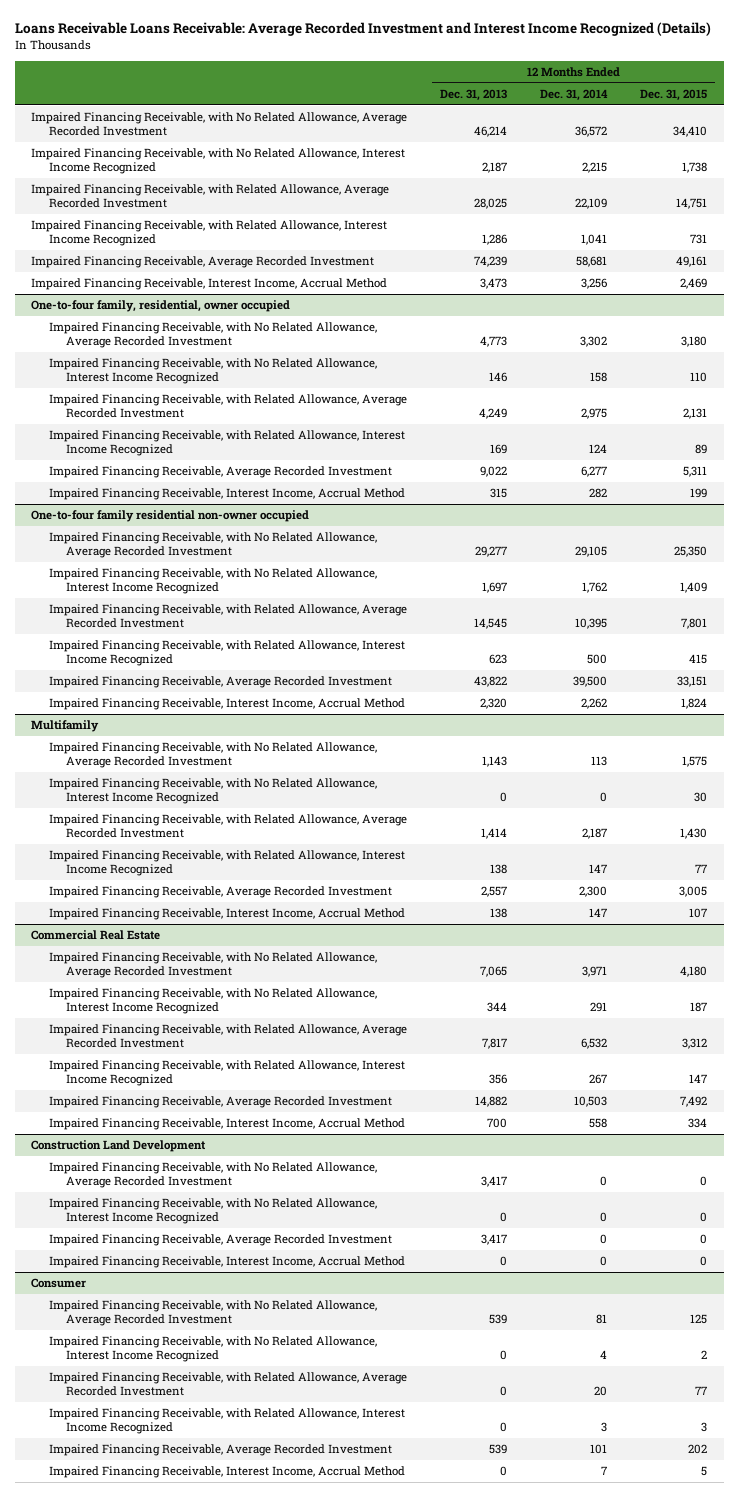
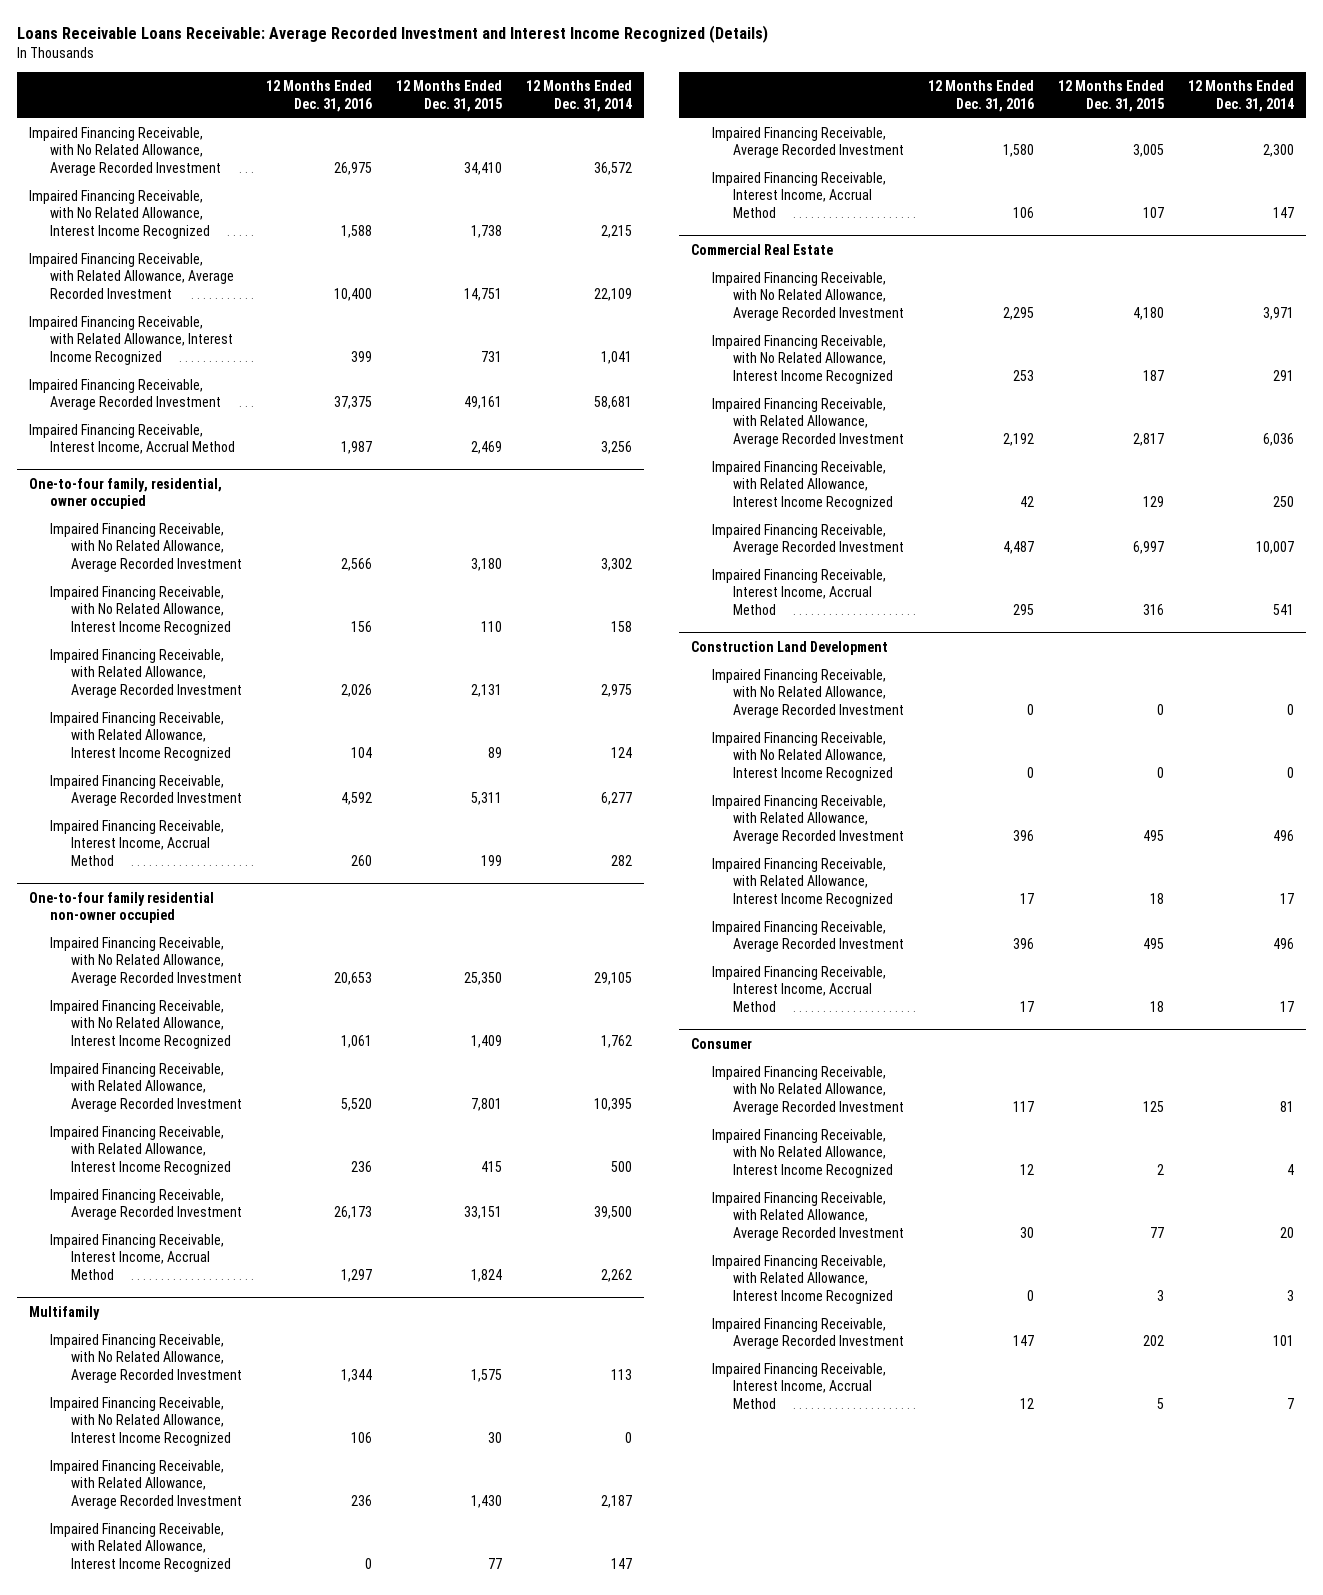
- | 12 Months Ended Dec. 31, 2013 | 12 Months Ended Dec. 31, 2014 | 12 Months Ended Dec. 31, 2015
+ | 12 Months Ended Dec. 31, 2016 | 12 Months Ended Dec. 31, 2015 | 12 Months Ended Dec. 31, 2014
@ Commercial Real Estate
- Impaired Financing Receivable, with Related Allowance, Average Recorded Investment | 7,817 | 6,532 | 3,312
- Impaired Financing Receivable, with Related Allowance, Interest Income Recognized | 356 | 267 | 147
- Impaired Financing Receivable, Average Recorded Investment | 14,882 | 10,503 | 7,492
- Impaired Financing Receivable, Interest Income, Accrual Method | 700 | 558 | 334
+ Impaired Financing Receivable, with Related Allowance, Average Recorded Investment | 2,192 | 2,817 | 6,036
+ Impaired Financing Receivable, with Related Allowance, Interest Income Recognized | 42 | 129 | 250
+ Impaired Financing Receivable, Average Recorded Investment | 4,487 | 6,997 | 10,007
+ Impaired Financing Receivable, Interest Income, Accrual Method | 295 | 316 | 541
@ Construction Land Development
- Impaired Financing Receivable, Average Recorded Investment | 3,417 | 0 | 0
- Impaired Financing Receivable, Interest Income, Accrual Method | 0 | 0 | 0
+ Impaired Financing Receivable, with Related Allowance, Average Recorded Investment | 396 | 495 | 496
+ Impaired Financing Receivable, with Related Allowance, Interest Income Recognized | 17 | 18 | 17
+ Impaired Financing Receivable, Average Recorded Investment | 396 | 495 | 496
+ Impaired Financing Receivable, Interest Income, Accrual Method | 17 | 18 | 17

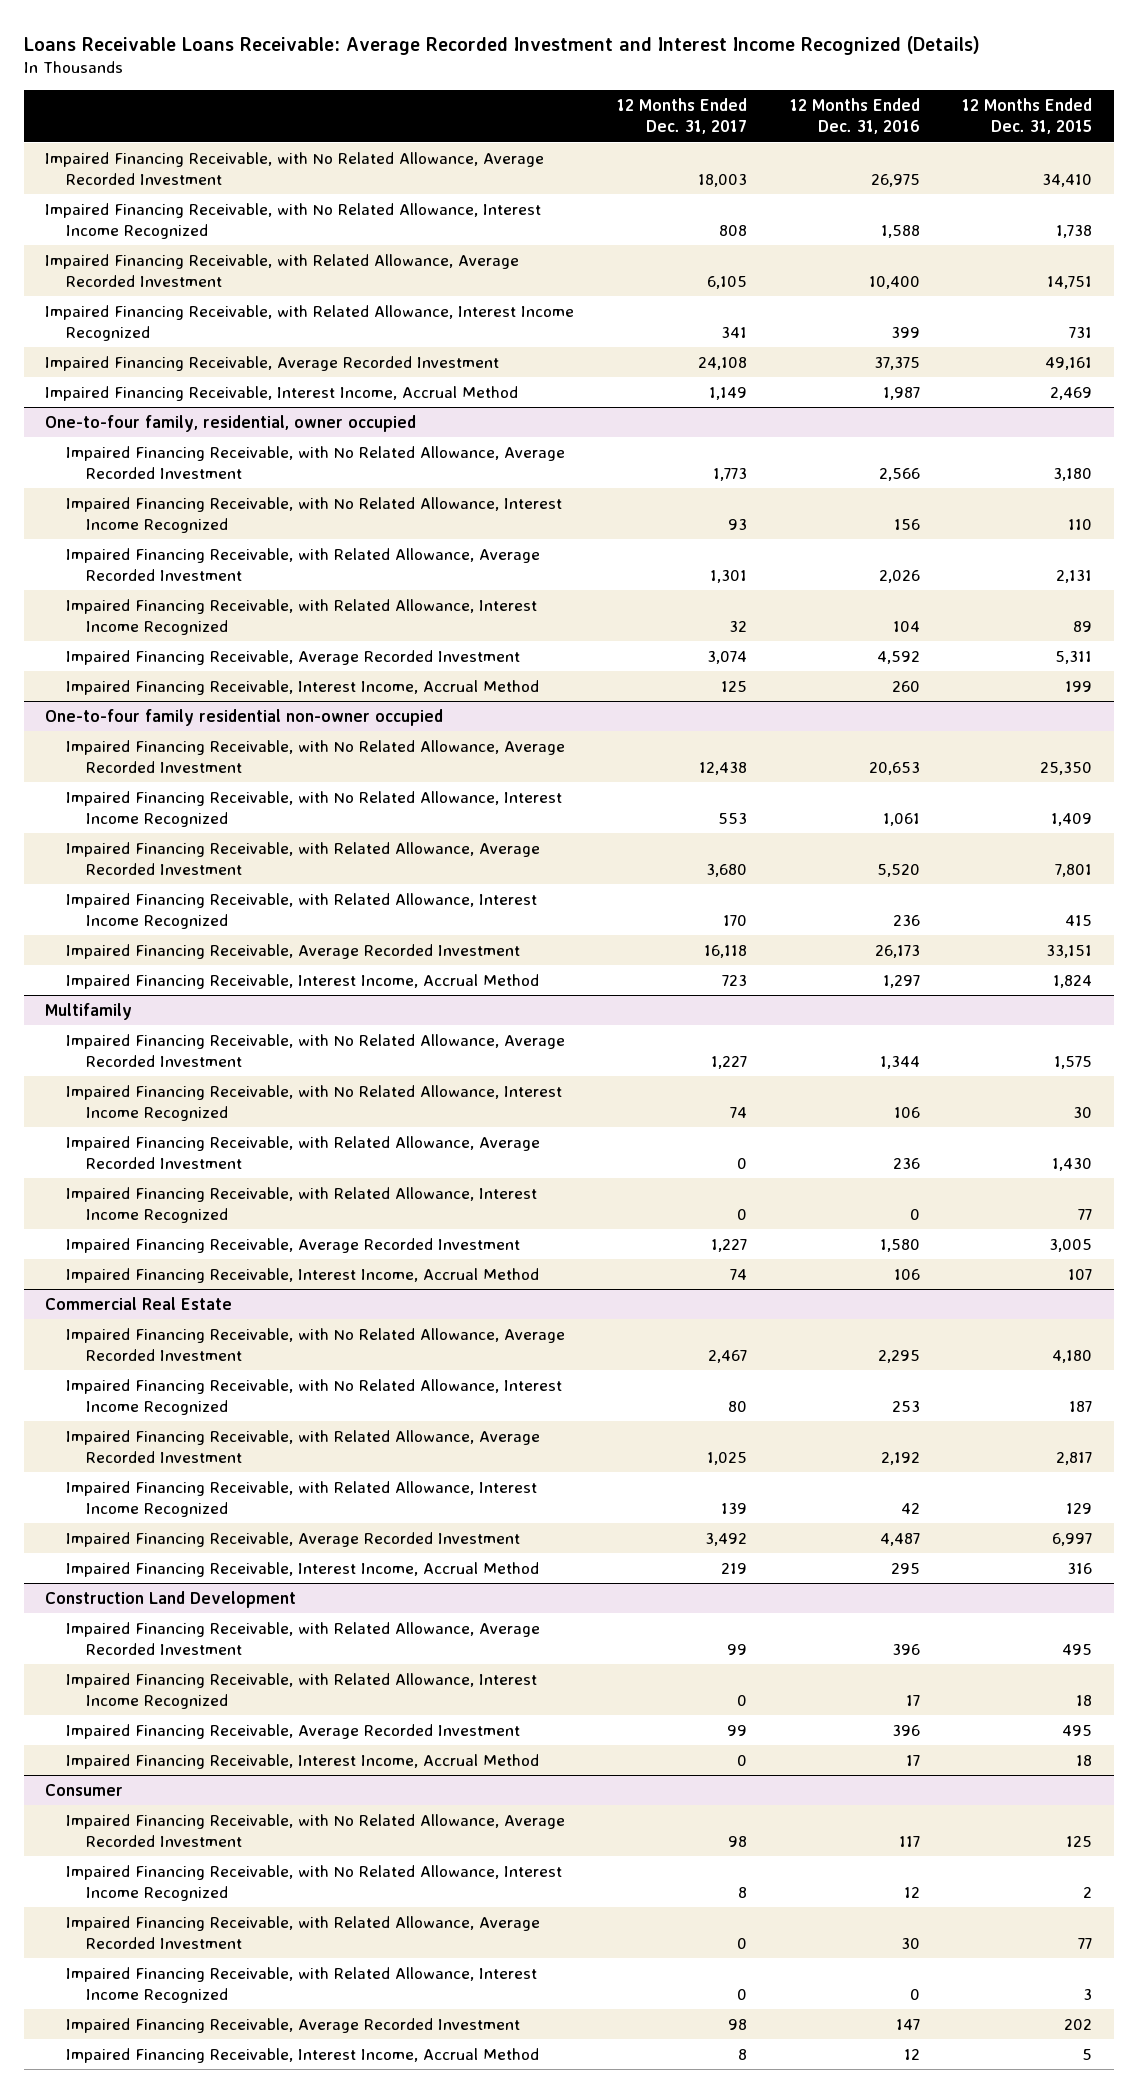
- | 12 Months Ended Dec. 31, 2016 | 12 Months Ended Dec. 31, 2015 | 12 Months Ended Dec. 31, 2014
+ | 12 Months Ended Dec. 31, 2017 | 12 Months Ended Dec. 31, 2016 | 12 Months Ended Dec. 31, 2015
@ Construction Land Development
- Impaired Financing Receivable, with No Related Allowance, Average Recorded Investment | 0 | 0 | 0
- Impaired Financing Receivable, with No Related Allowance, Interest Income Recognized | 0 | 0 | 0

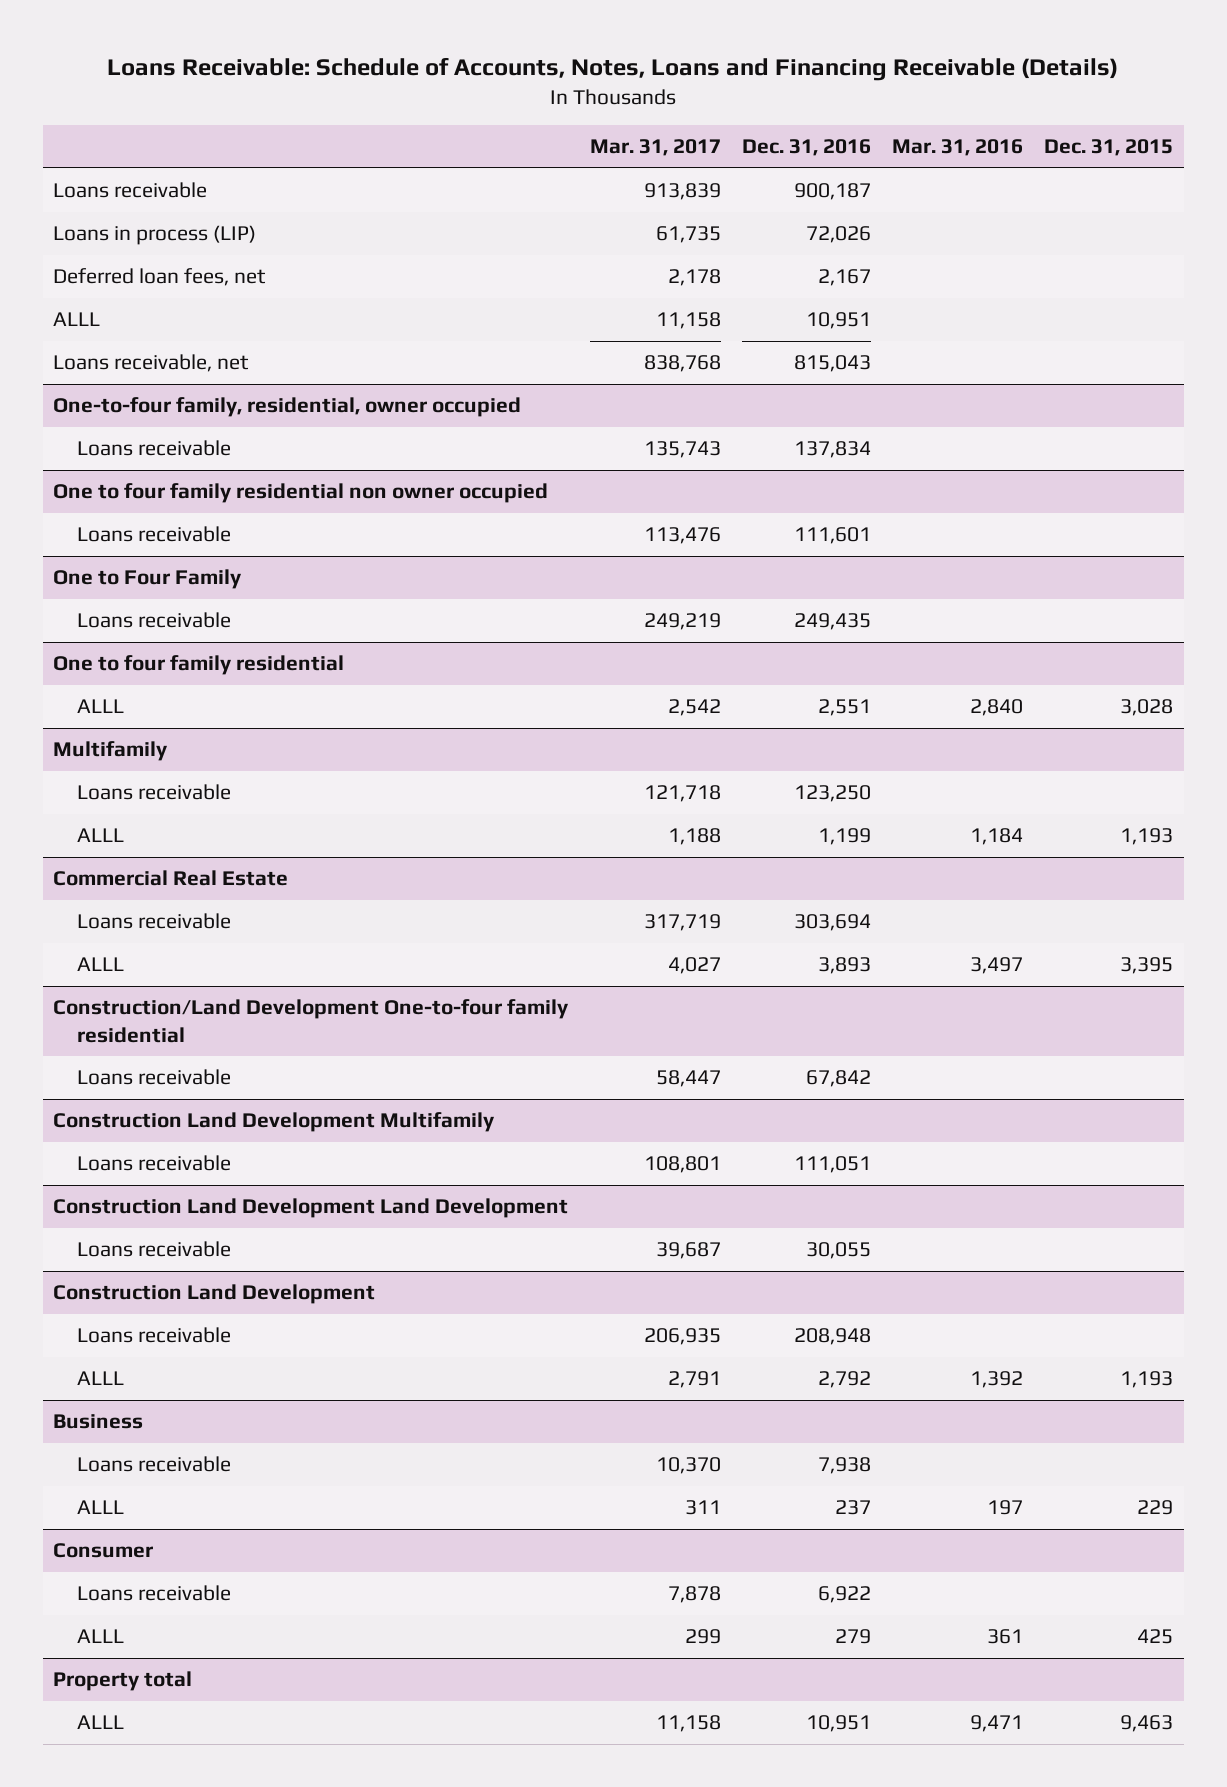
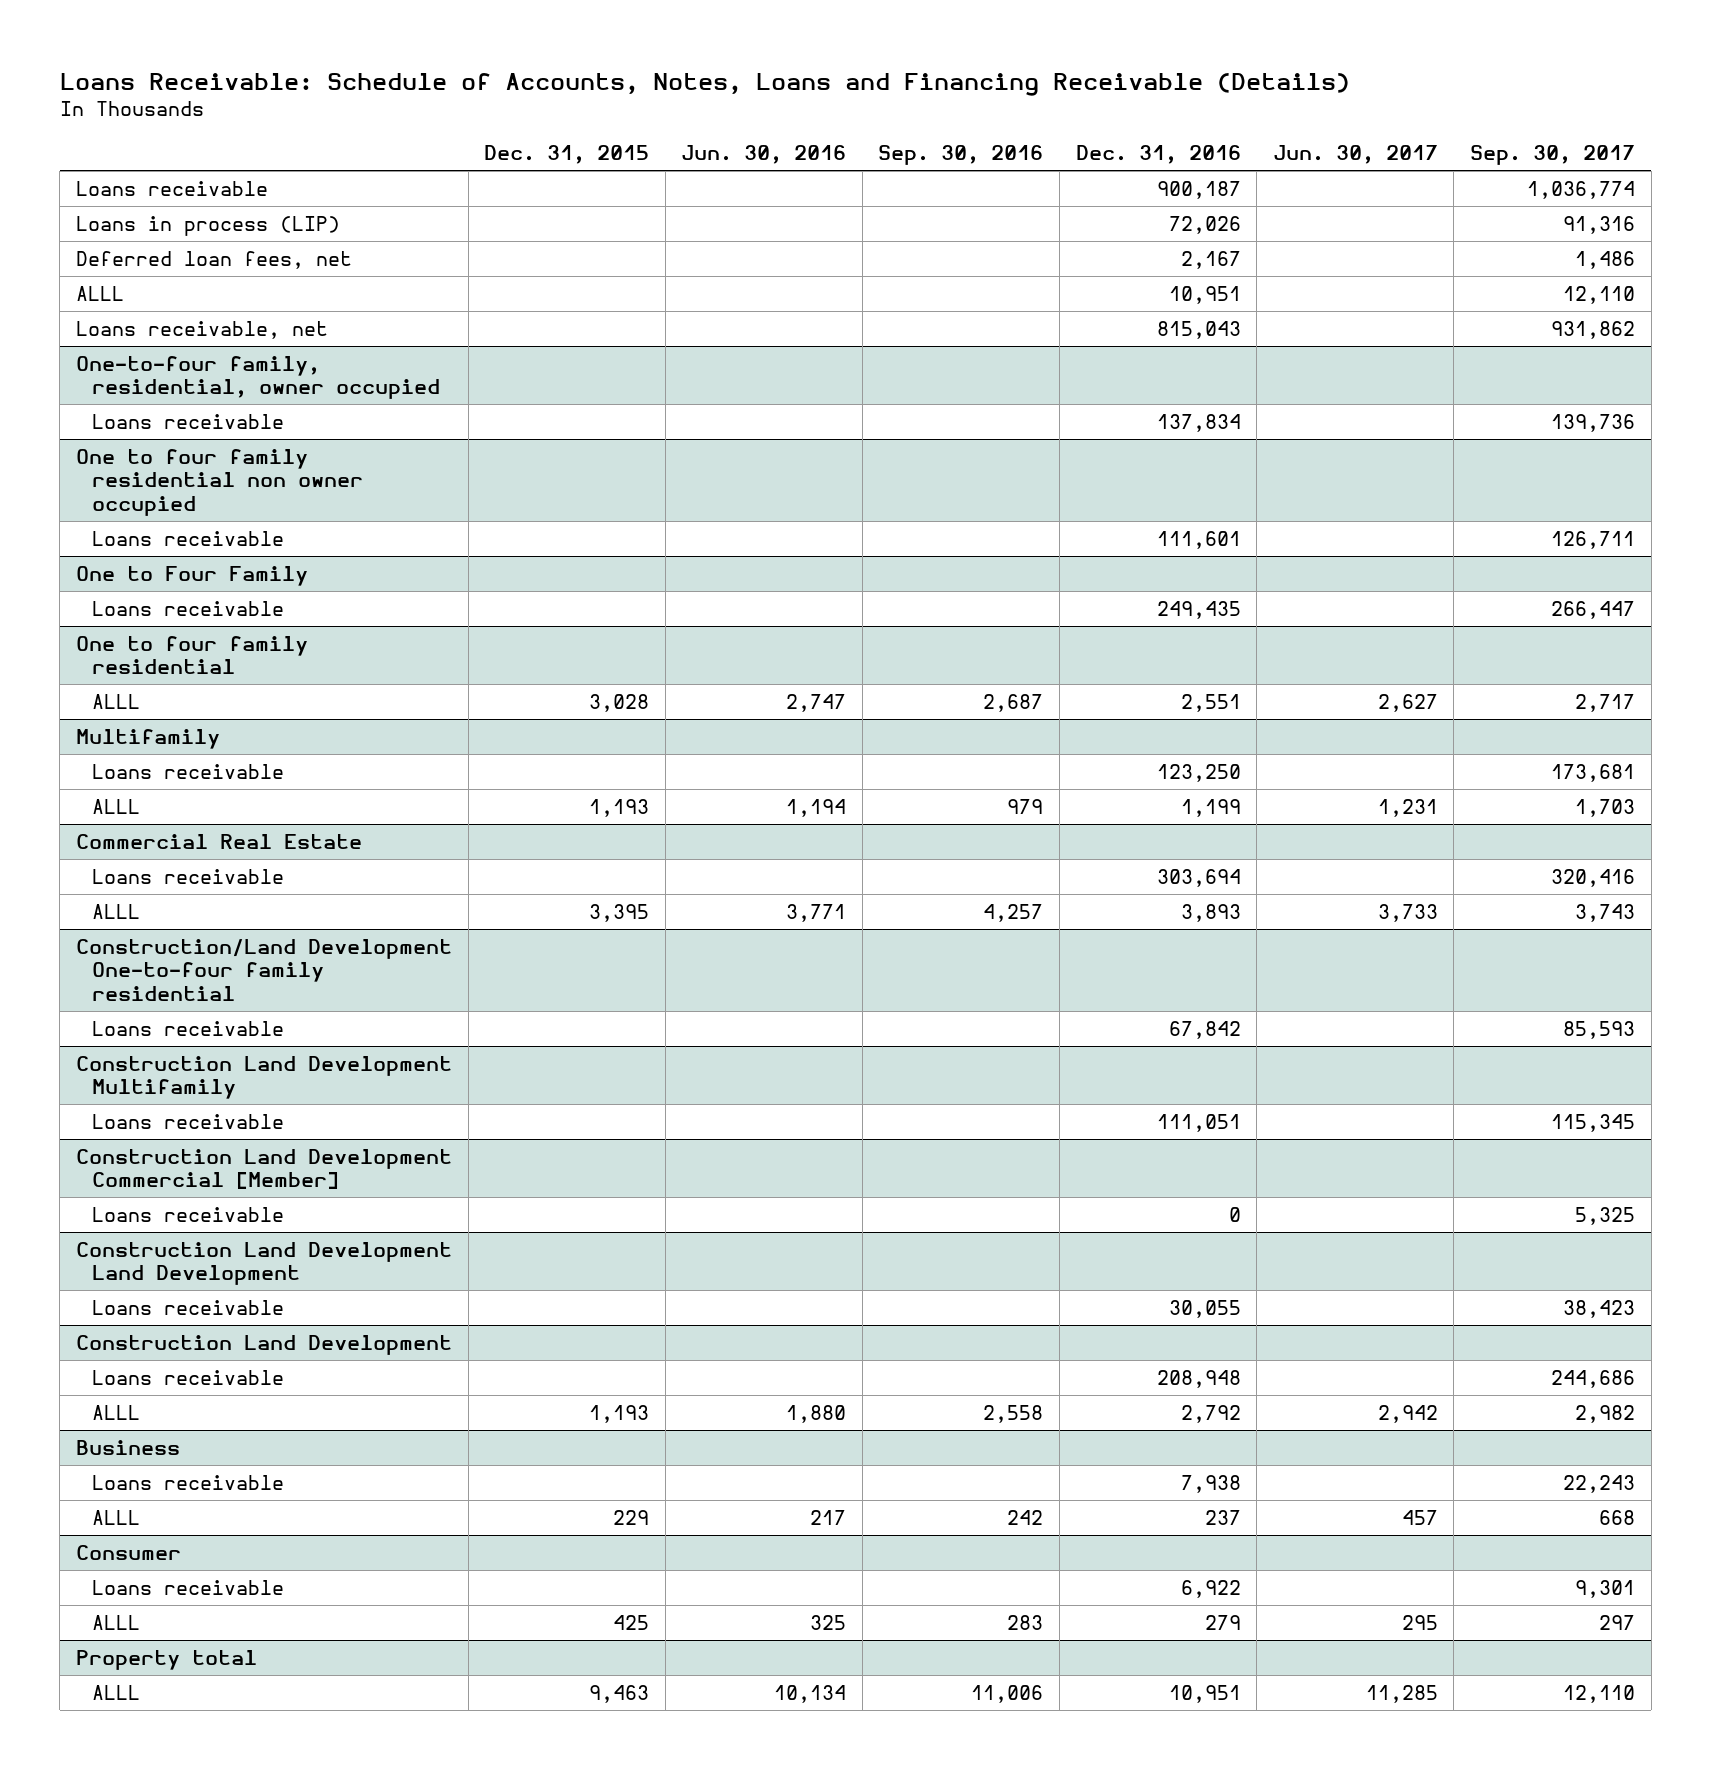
- | Mar. 31, 2017 | Dec. 31, 2016 | Mar. 31, 2016 | Dec. 31, 2015
+ | Dec. 31, 2015 | Jun. 30, 2016 | Sep. 30, 2016 | Dec. 31, 2016 | Jun. 30, 2017 | Sep. 30, 2017
+ Construction Land Development Commercial [Member]
+ Loans receivable | | | | 0 | | 5,325

